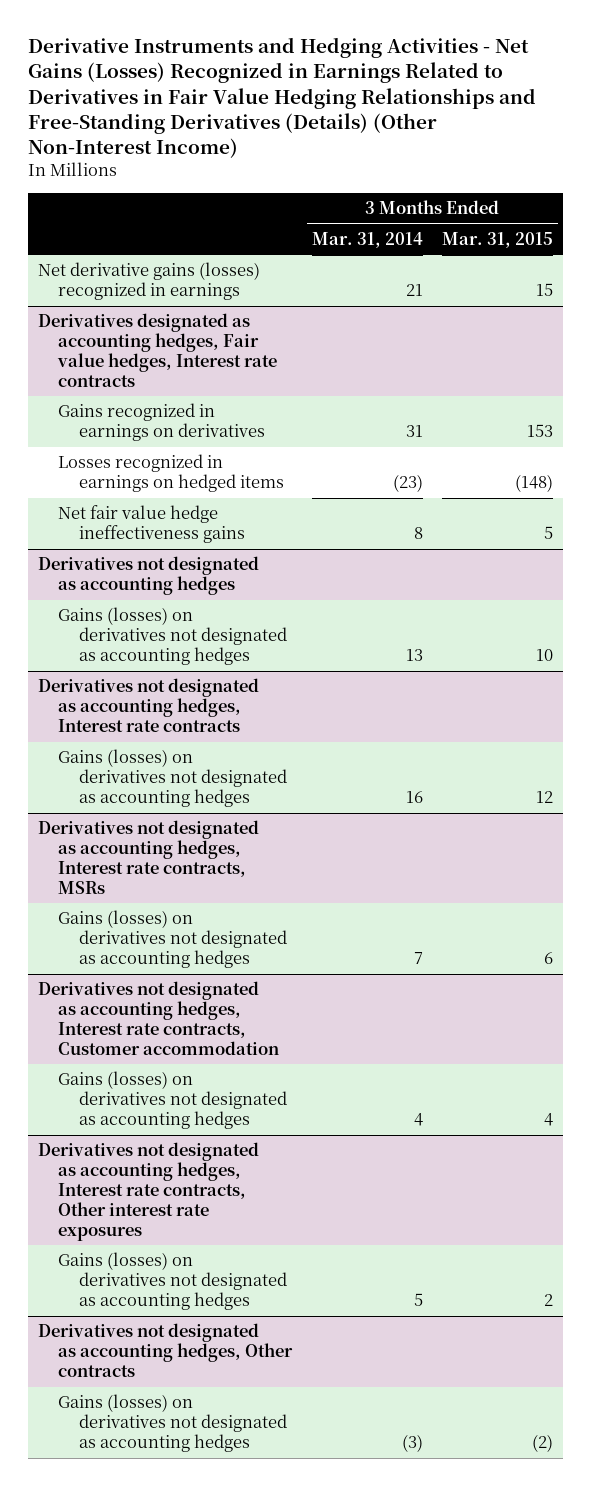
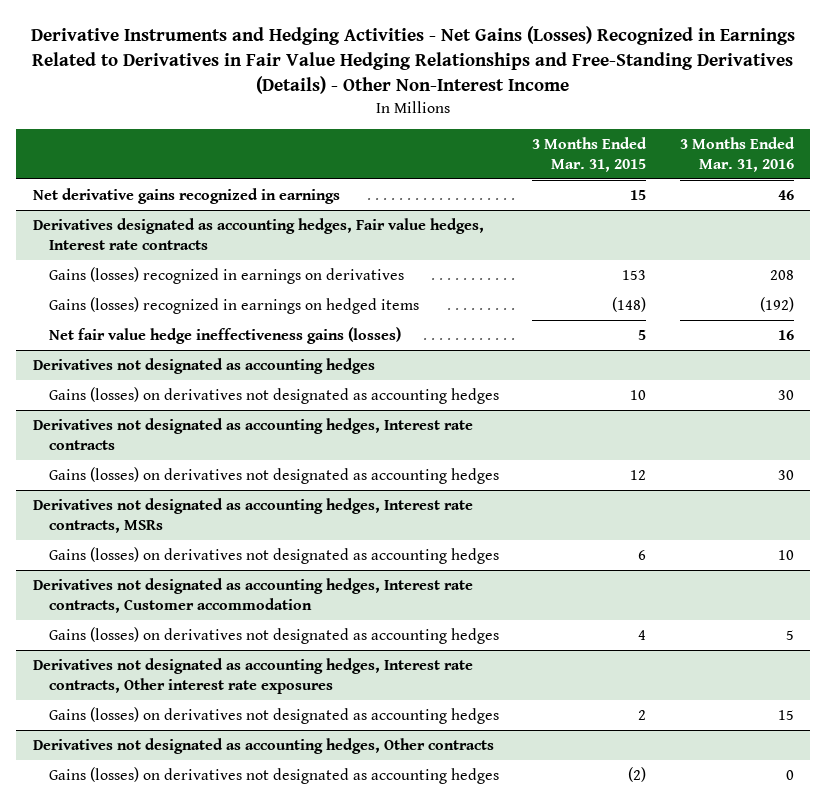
- Derivative Instruments and Hedging Activities - Net Gains (Losses) Recognized in Earnings Related to Derivatives in Fair Value Hedging Relationships and Free-Standing Derivatives (Details) (Other Non-Interest Income)
+ Derivative Instruments and Hedging Activities - Net Gains (Losses) Recognized in Earnings Related to Derivatives in Fair Value Hedging Relationships and Free-Standing Derivatives (Details) - Other Non-Interest Income
- | 3 Months Ended Mar. 31, 2014 | 3 Months Ended Mar. 31, 2015
+ | 3 Months Ended Mar. 31, 2015 | 3 Months Ended Mar. 31, 2016
- Net derivative gains (losses) recognized in earnings | 21 | 15
+ Net derivative gains recognized in earnings | 15 | 46
@ Derivatives designated as accounting hedges, Fair value hedges, Interest rate contracts
- Gains recognized in earnings on derivatives | 31 | 153
- Losses recognized in earnings on hedged items | (23) | (148)
- Net fair value hedge ineffectiveness gains | 8 | 5
+ Gains (losses) recognized in earnings on derivatives | 153 | 208
+ Gains (losses) recognized in earnings on hedged items | (148) | (192)
+ Net fair value hedge ineffectiveness gains (losses) | 5 | 16

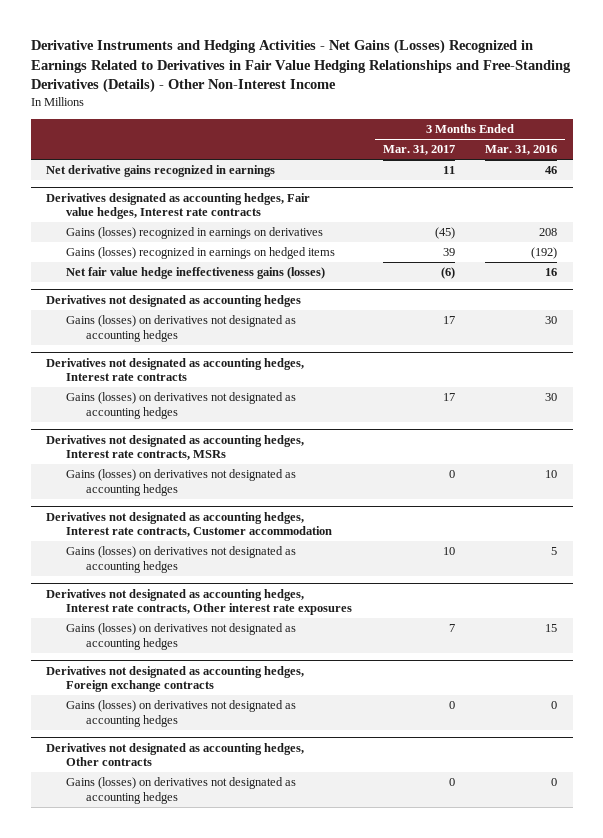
- | 3 Months Ended Mar. 31, 2015 | 3 Months Ended Mar. 31, 2016
+ | 3 Months Ended Mar. 31, 2017 | 3 Months Ended Mar. 31, 2016
+ Derivatives not designated as accounting hedges, Foreign exchange contracts
+ Gains (losses) on derivatives not designated as accounting hedges | 0 | 0

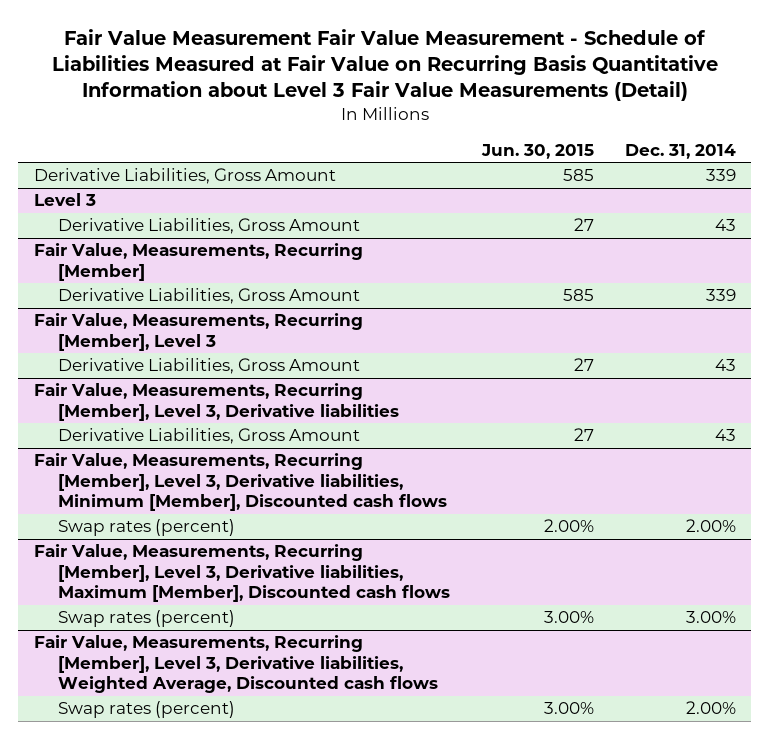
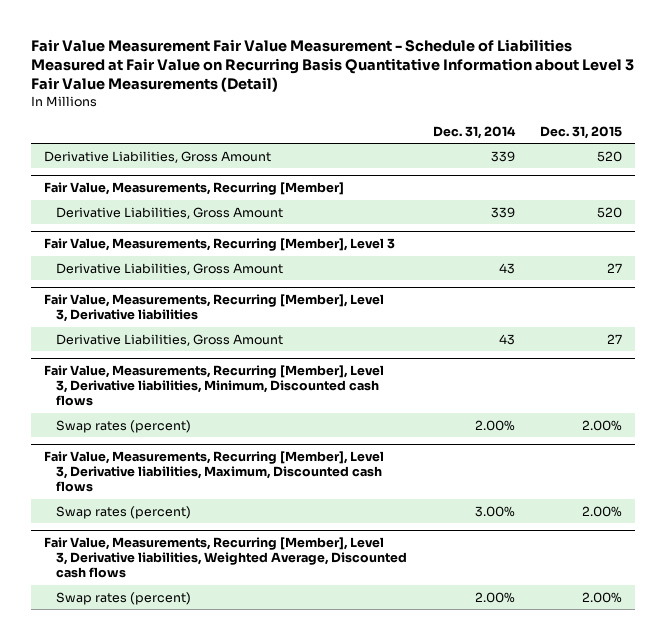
- | Jun. 30, 2015 | Dec. 31, 2014
+ | Dec. 31, 2014 | Dec. 31, 2015
- Level 3
- Derivative Liabilities, Gross Amount | 27 | 43
- Fair Value, Measurements, Recurring [Member], Level 3, Derivative liabilities, Minimum [Member], Discounted cash flows
+ Fair Value, Measurements, Recurring [Member], Level 3, Derivative liabilities, Minimum, Discounted cash flows
- Fair Value, Measurements, Recurring [Member], Level 3, Derivative liabilities, Maximum [Member], Discounted cash flows
+ Fair Value, Measurements, Recurring [Member], Level 3, Derivative liabilities, Maximum, Discounted cash flows

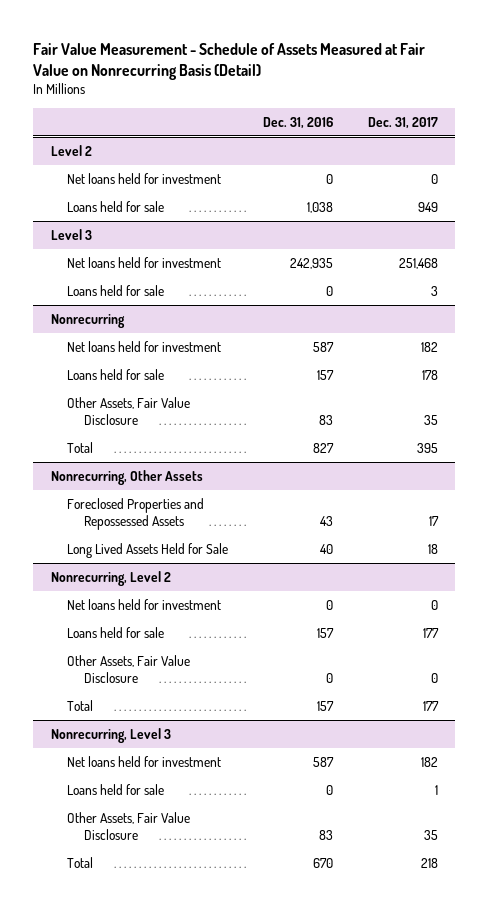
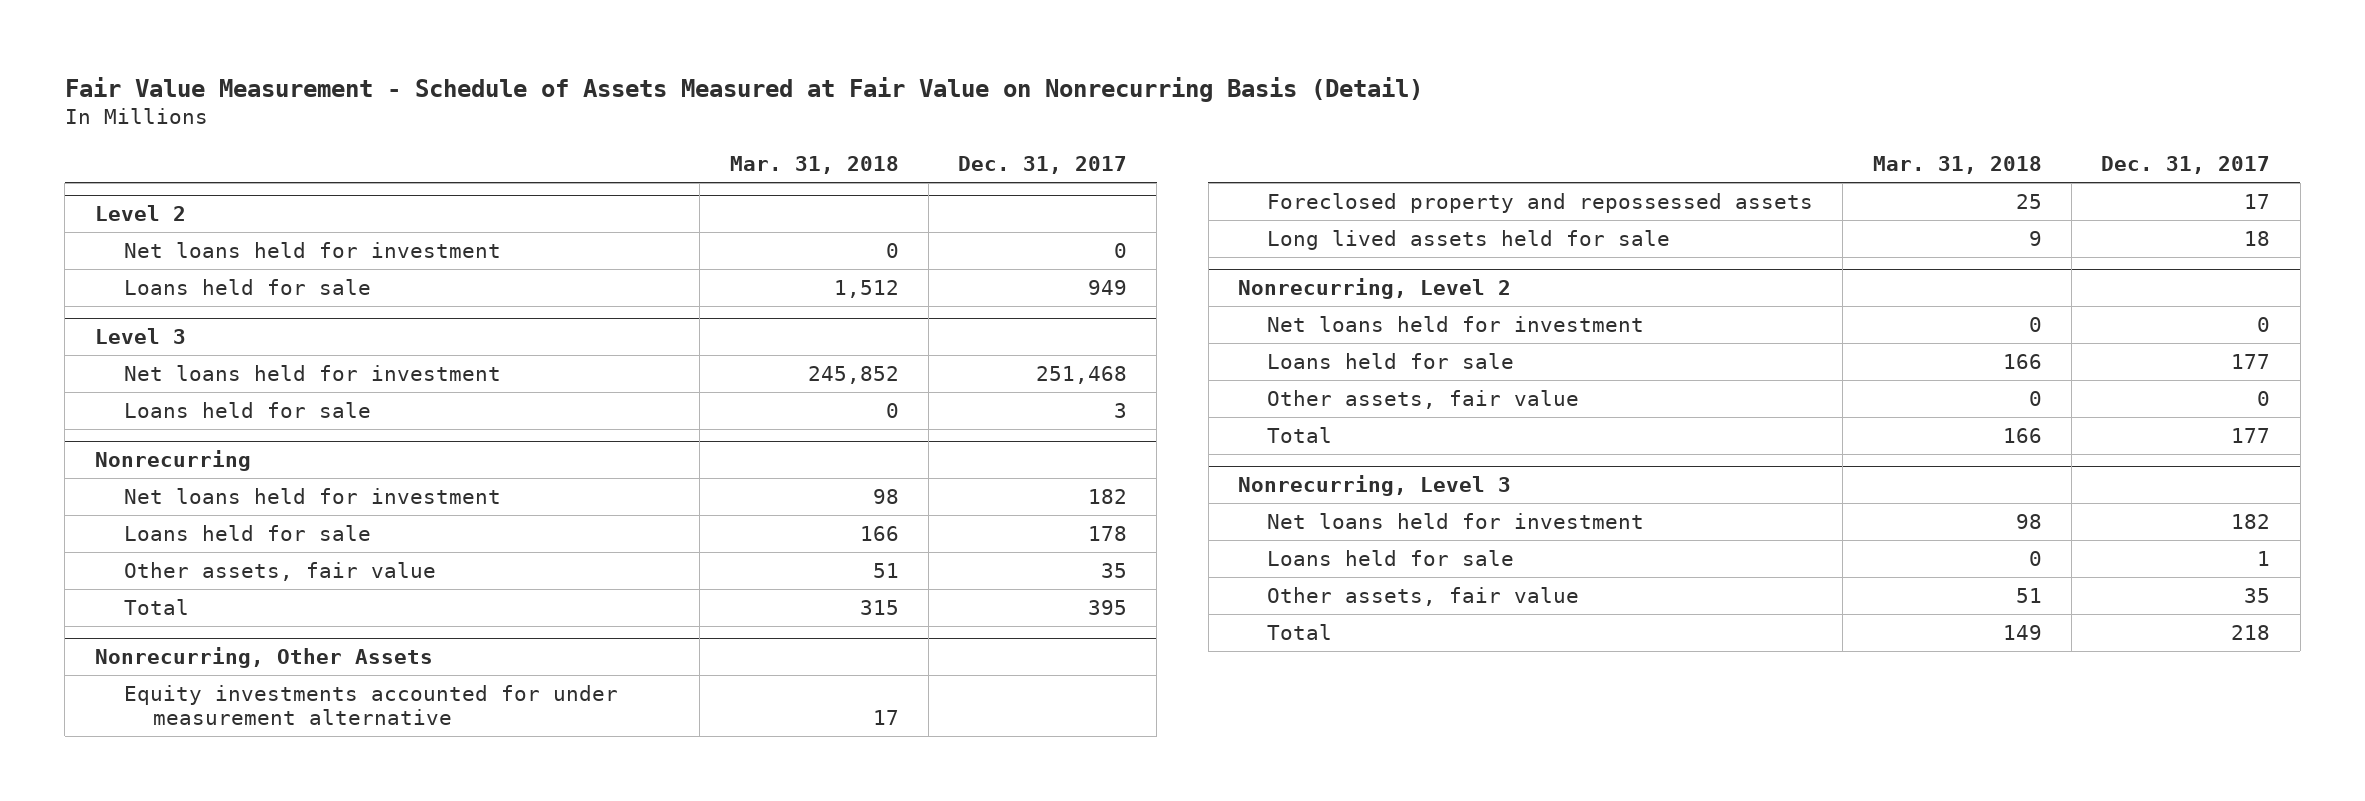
- | Dec. 31, 2016 | Dec. 31, 2017
+ | Mar. 31, 2018 | Dec. 31, 2017
@ Nonrecurring
- Other Assets, Fair Value Disclosure | 83 | 35
+ Other assets, fair value | 51 | 35
@ Nonrecurring, Other Assets
- Foreclosed Properties and Repossessed Assets | 43 | 17
- Long Lived Assets Held for Sale | 40 | 18
+ Equity investments accounted for under measurement alternative | 17 |
+ Foreclosed property and repossessed assets | 25 | 17
+ Long lived assets held for sale | 9 | 18
@ Nonrecurring, Level 2
- Other Assets, Fair Value Disclosure | 0 | 0
+ Other assets, fair value | 0 | 0
@ Nonrecurring, Level 3
- Other Assets, Fair Value Disclosure | 83 | 35
+ Other assets, fair value | 51 | 35

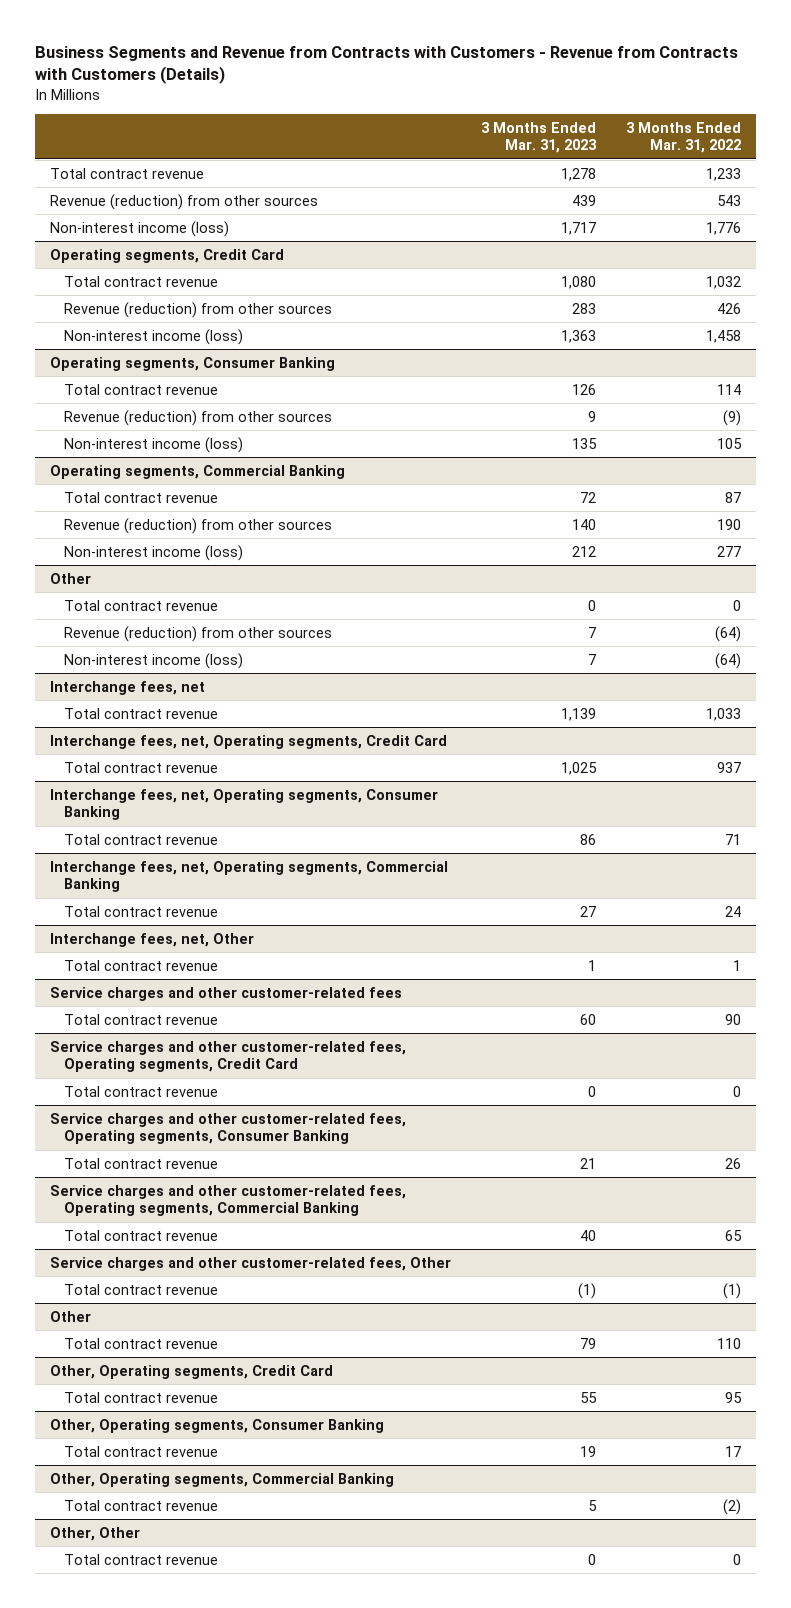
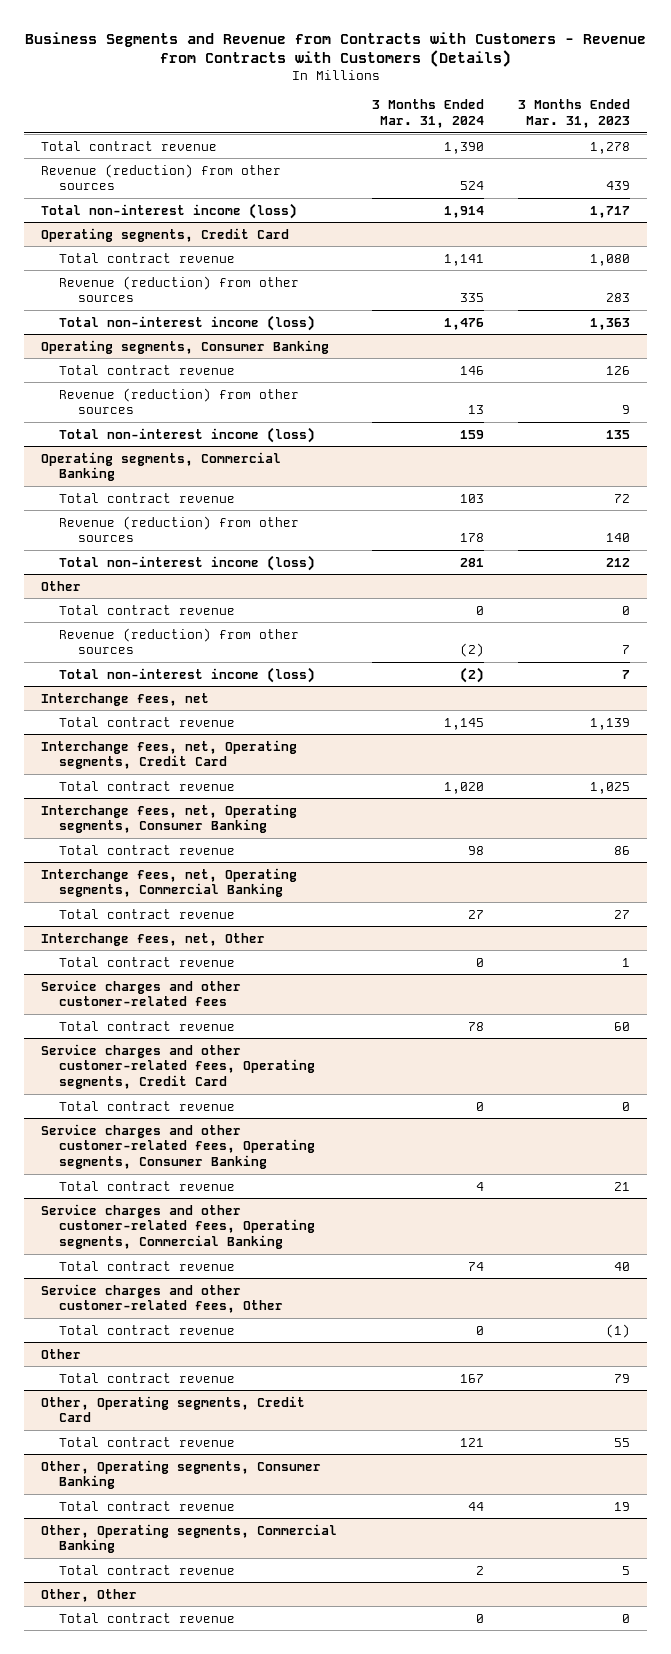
- | 3 Months Ended Mar. 31, 2023 | 3 Months Ended Mar. 31, 2022
+ | 3 Months Ended Mar. 31, 2024 | 3 Months Ended Mar. 31, 2023
- Non-interest income (loss) | 1,717 | 1,776
+ Total non-interest income (loss) | 1,914 | 1,717
@ Operating segments, Credit Card
- Non-interest income (loss) | 1,363 | 1,458
+ Total non-interest income (loss) | 1,476 | 1,363
@ Operating segments, Consumer Banking
- Non-interest income (loss) | 135 | 105
+ Total non-interest income (loss) | 159 | 135
@ Operating segments, Commercial Banking
- Non-interest income (loss) | 212 | 277
+ Total non-interest income (loss) | 281 | 212
@ Other
- Non-interest income (loss) | 7 | (64)
+ Total non-interest income (loss) | (2) | 7

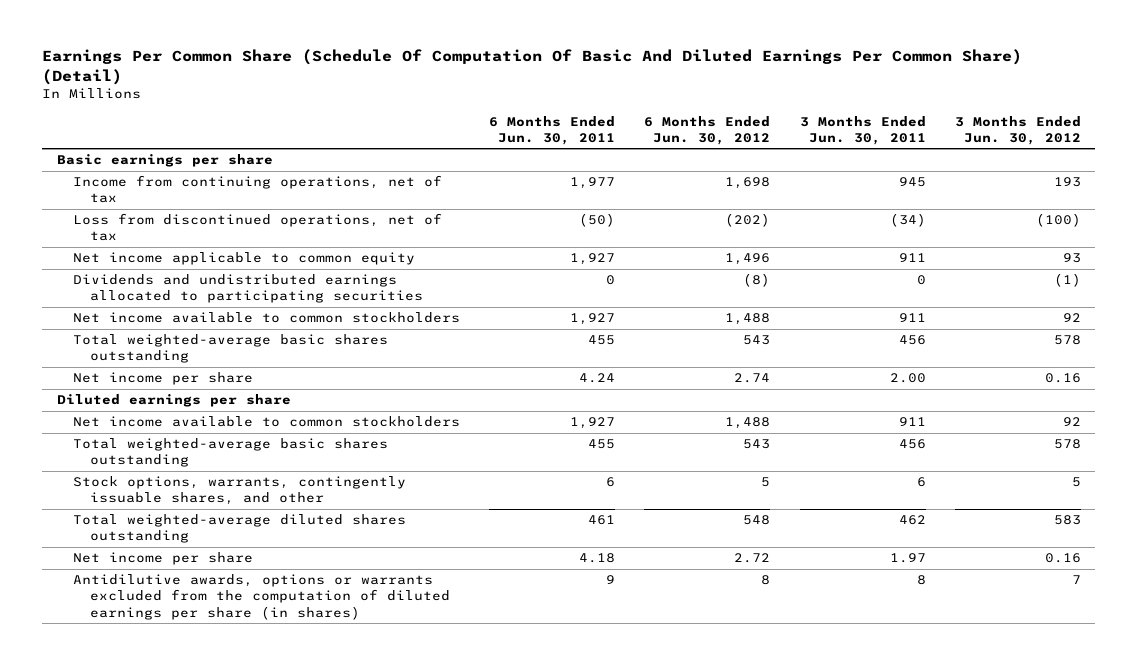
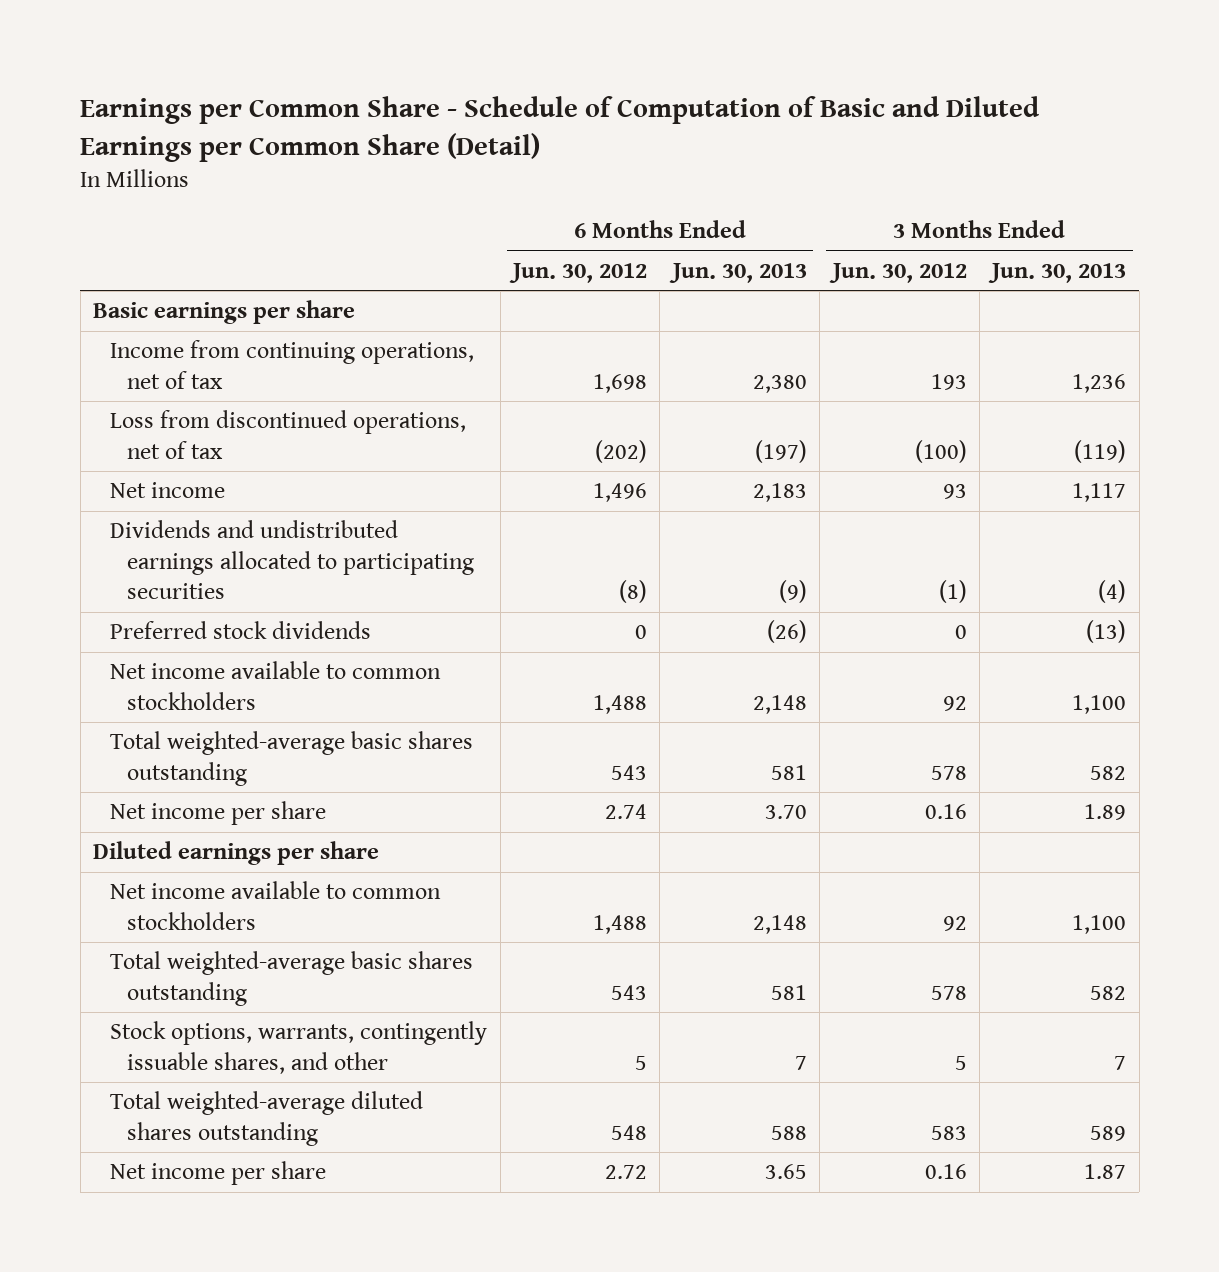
- Earnings Per Common Share (Schedule Of Computation Of Basic And Diluted Earnings Per Common Share) (Detail)
+ Earnings per Common Share - Schedule of Computation of Basic and Diluted Earnings per Common Share (Detail)
- | 6 Months Ended Jun. 30, 2011 | 6 Months Ended Jun. 30, 2012 | 3 Months Ended Jun. 30, 2011 | 3 Months Ended Jun. 30, 2012
+ | 6 Months Ended Jun. 30, 2012 | 6 Months Ended Jun. 30, 2013 | 3 Months Ended Jun. 30, 2012 | 3 Months Ended Jun. 30, 2013
- Net income applicable to common equity | 1,927 | 1,496 | 911 | 93
+ Net income | 1,496 | 2,183 | 93 | 1,117
+ Preferred stock dividends | 0 | (26) | 0 | (13)
- Antidilutive awards, options or warrants excluded from the computation of diluted earnings per share (in shares) | 9 | 8 | 8 | 7

